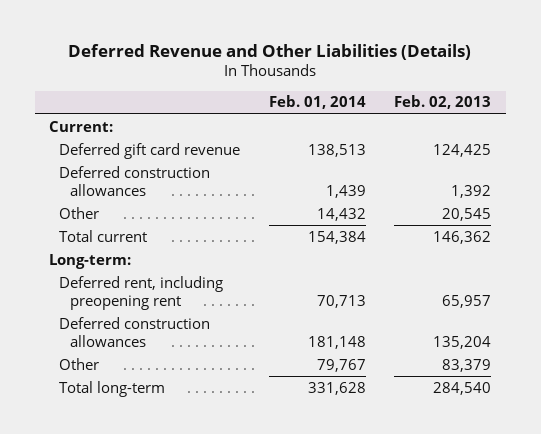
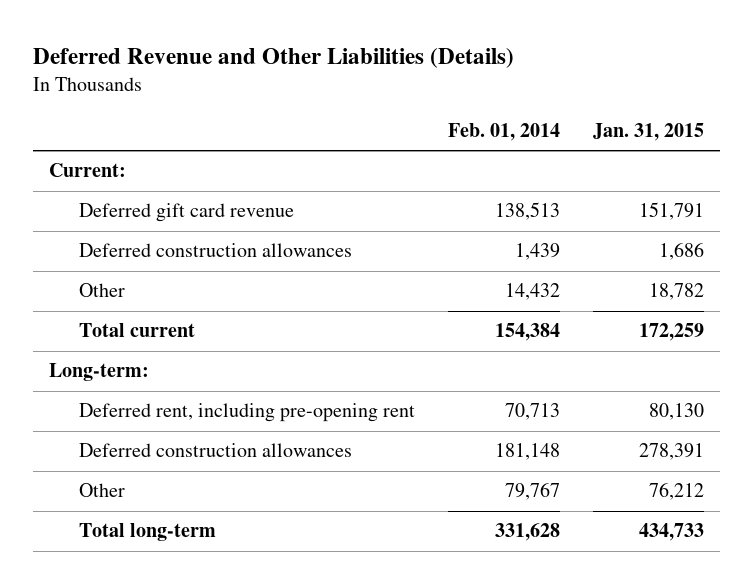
- | Feb. 01, 2014 | Feb. 02, 2013
+ | Feb. 01, 2014 | Jan. 31, 2015
- Deferred rent, including preopening rent | 70,713 | 65,957
+ Deferred rent, including pre-opening rent | 70,713 | 80,130

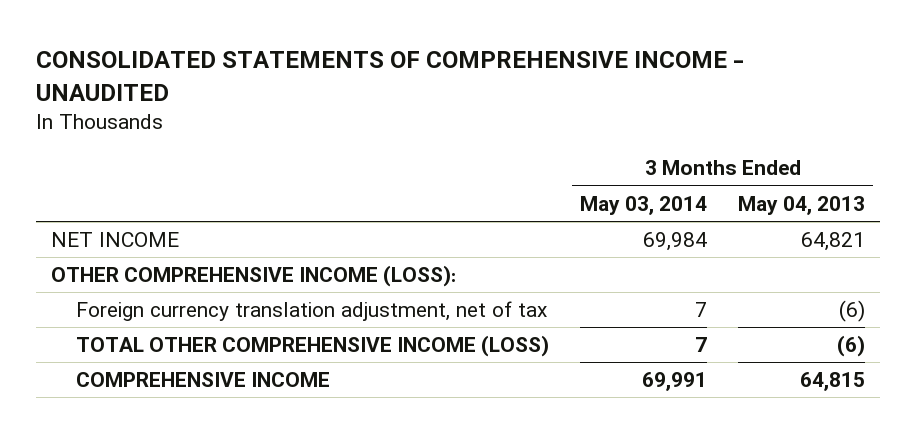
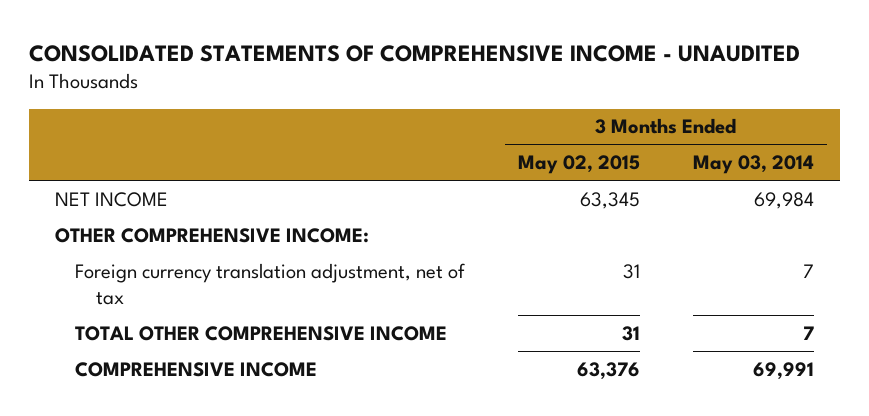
- | 3 Months Ended May 03, 2014 | 3 Months Ended May 04, 2013
+ | 3 Months Ended May 02, 2015 | 3 Months Ended May 03, 2014
- OTHER COMPREHENSIVE INCOME (LOSS):
+ OTHER COMPREHENSIVE INCOME:
- TOTAL OTHER COMPREHENSIVE INCOME (LOSS) | 7 | (6)
+ TOTAL OTHER COMPREHENSIVE INCOME | 31 | 7

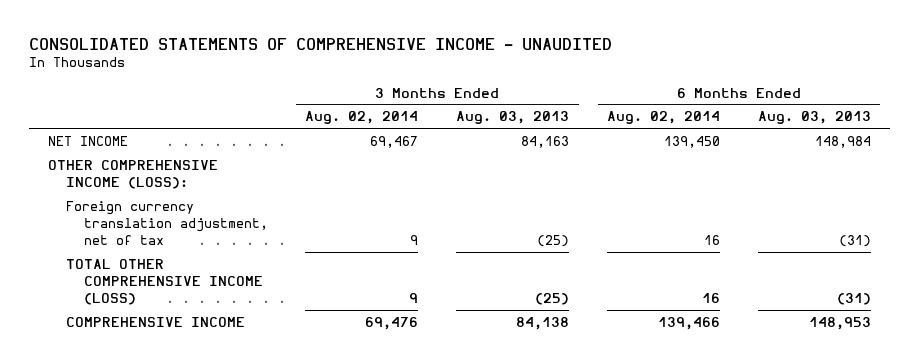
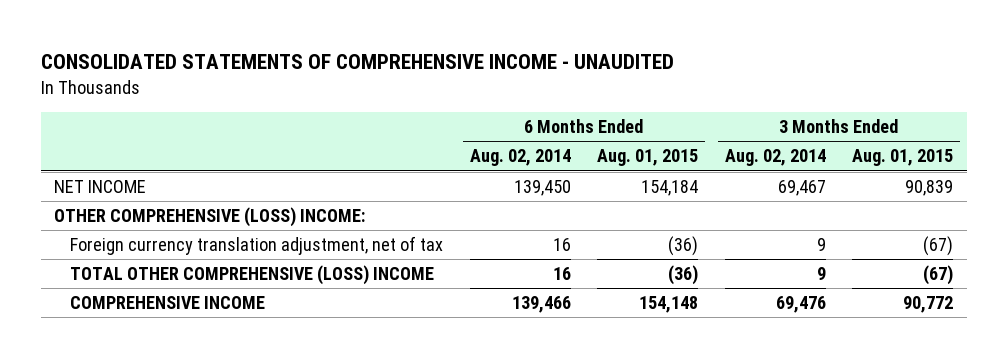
- | 3 Months Ended Aug. 02, 2014 | 3 Months Ended Aug. 03, 2013 | 6 Months Ended Aug. 02, 2014 | 6 Months Ended Aug. 03, 2013
+ | 6 Months Ended Aug. 02, 2014 | 6 Months Ended Aug. 01, 2015 | 3 Months Ended Aug. 02, 2014 | 3 Months Ended Aug. 01, 2015
- OTHER COMPREHENSIVE INCOME (LOSS):
+ OTHER COMPREHENSIVE (LOSS) INCOME:
- TOTAL OTHER COMPREHENSIVE INCOME (LOSS) | 9 | (25) | 16 | (31)
+ TOTAL OTHER COMPREHENSIVE (LOSS) INCOME | 16 | (36) | 9 | (67)

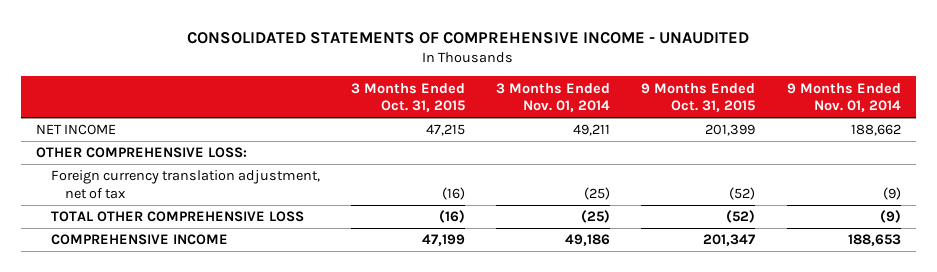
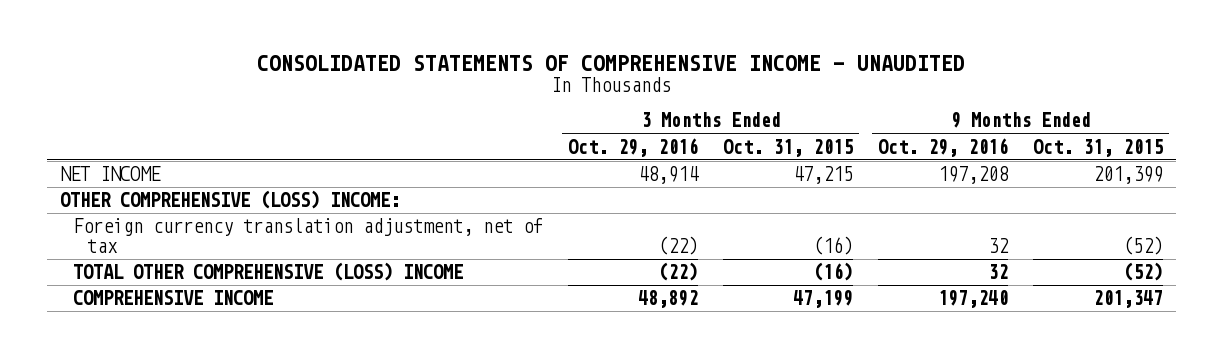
- | 3 Months Ended Oct. 31, 2015 | 3 Months Ended Nov. 01, 2014 | 9 Months Ended Oct. 31, 2015 | 9 Months Ended Nov. 01, 2014
+ | 3 Months Ended Oct. 29, 2016 | 3 Months Ended Oct. 31, 2015 | 9 Months Ended Oct. 29, 2016 | 9 Months Ended Oct. 31, 2015
- OTHER COMPREHENSIVE LOSS:
+ OTHER COMPREHENSIVE (LOSS) INCOME:
- TOTAL OTHER COMPREHENSIVE LOSS | (16) | (25) | (52) | (9)
+ TOTAL OTHER COMPREHENSIVE (LOSS) INCOME | (22) | (16) | 32 | (52)

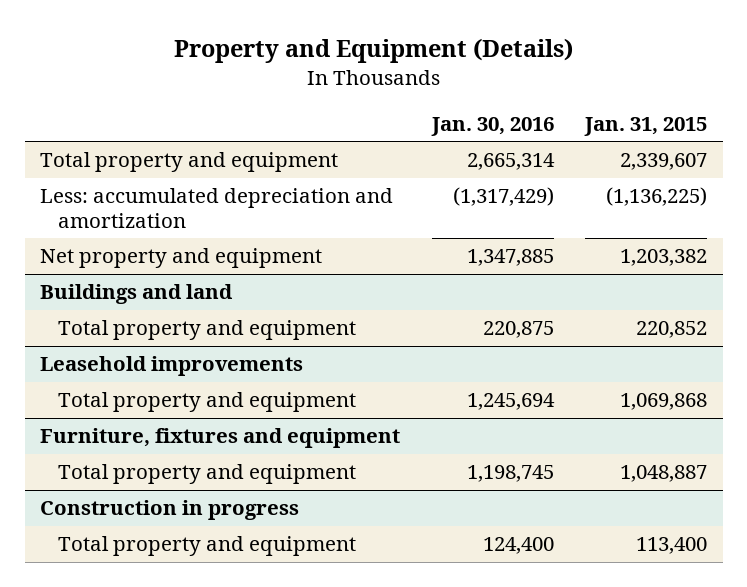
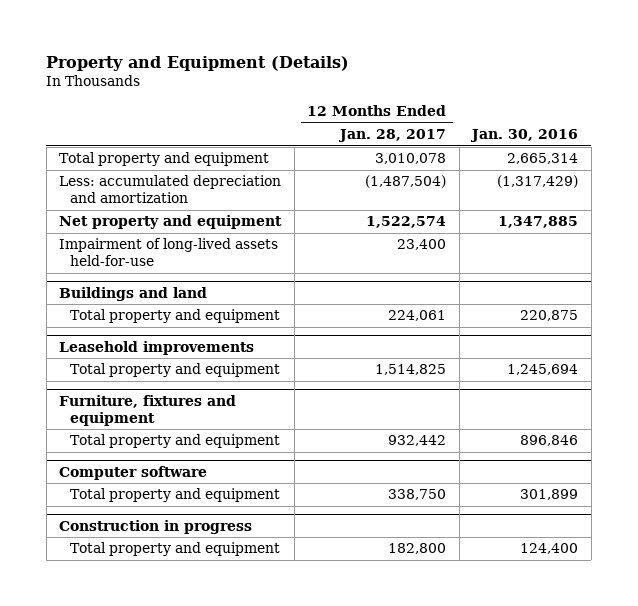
- | Jan. 30, 2016 | Jan. 31, 2015
+ | 12 Months Ended Jan. 28, 2017 | Jan. 30, 2016
+ Impairment of long-lived assets held-for-use | 23,400 |
@ Furniture, fixtures and equipment
- Total property and equipment | 1,198,745 | 1,048,887
+ Total property and equipment | 932,442 | 896,846
+ Computer software
+ Total property and equipment | 338,750 | 301,899

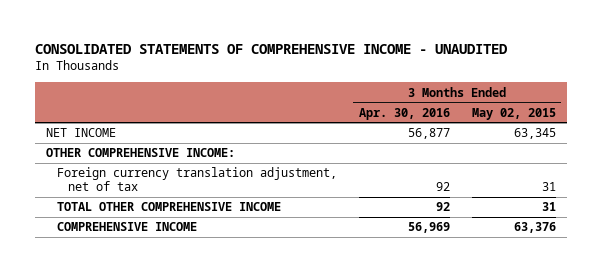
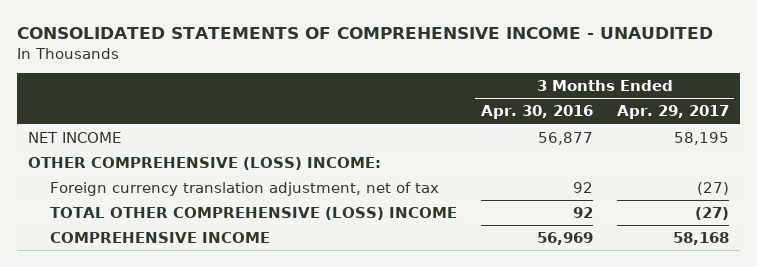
- | 3 Months Ended Apr. 30, 2016 | 3 Months Ended May 02, 2015
+ | 3 Months Ended Apr. 30, 2016 | 3 Months Ended Apr. 29, 2017
- OTHER COMPREHENSIVE INCOME:
+ OTHER COMPREHENSIVE (LOSS) INCOME:
- TOTAL OTHER COMPREHENSIVE INCOME | 92 | 31
+ TOTAL OTHER COMPREHENSIVE (LOSS) INCOME | 92 | (27)

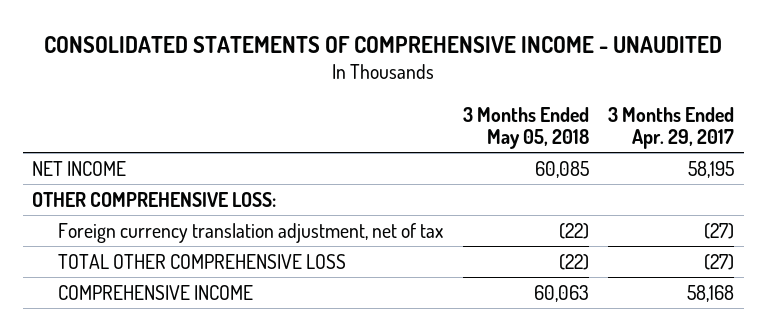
- | 3 Months Ended Apr. 30, 2016 | 3 Months Ended Apr. 29, 2017
+ | 3 Months Ended May 05, 2018 | 3 Months Ended Apr. 29, 2017
- OTHER COMPREHENSIVE (LOSS) INCOME:
+ OTHER COMPREHENSIVE LOSS:
- TOTAL OTHER COMPREHENSIVE (LOSS) INCOME | 92 | (27)
+ TOTAL OTHER COMPREHENSIVE LOSS | (22) | (27)

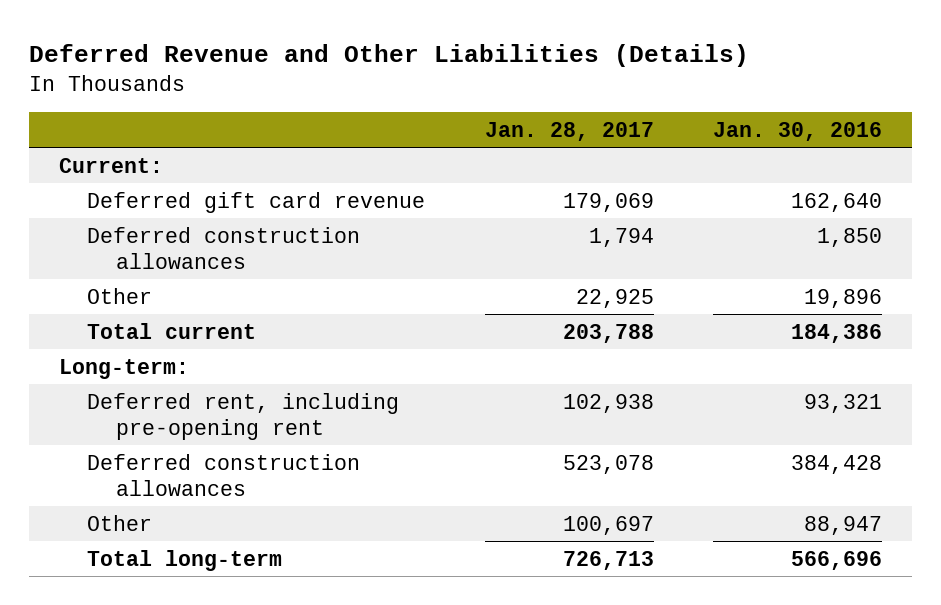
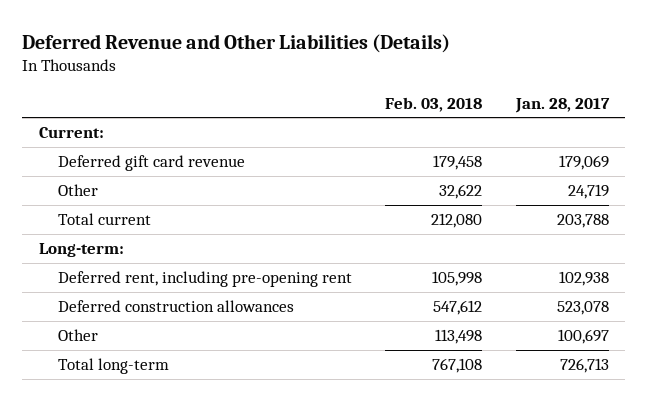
- | Jan. 28, 2017 | Jan. 30, 2016
+ | Feb. 03, 2018 | Jan. 28, 2017
- Deferred construction allowances | 1,794 | 1,850
- Other | 22,925 | 19,896
+ Other | 32,622 | 24,719

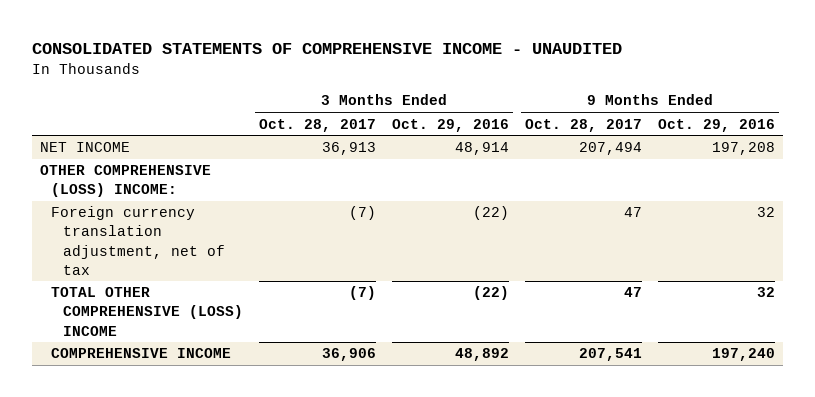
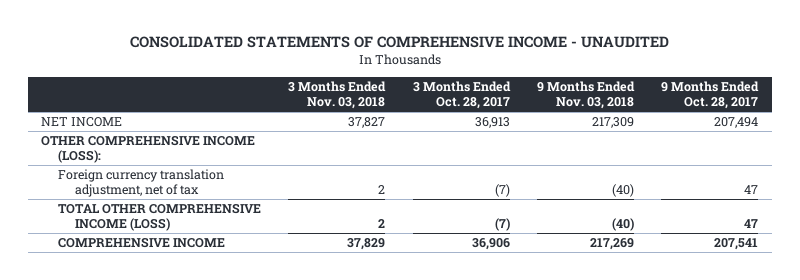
- | 3 Months Ended Oct. 28, 2017 | 3 Months Ended Oct. 29, 2016 | 9 Months Ended Oct. 28, 2017 | 9 Months Ended Oct. 29, 2016
+ | 3 Months Ended Nov. 03, 2018 | 3 Months Ended Oct. 28, 2017 | 9 Months Ended Nov. 03, 2018 | 9 Months Ended Oct. 28, 2017
- OTHER COMPREHENSIVE (LOSS) INCOME:
+ OTHER COMPREHENSIVE INCOME (LOSS):
- TOTAL OTHER COMPREHENSIVE (LOSS) INCOME | (7) | (22) | 47 | 32
+ TOTAL OTHER COMPREHENSIVE INCOME (LOSS) | 2 | (7) | (40) | 47

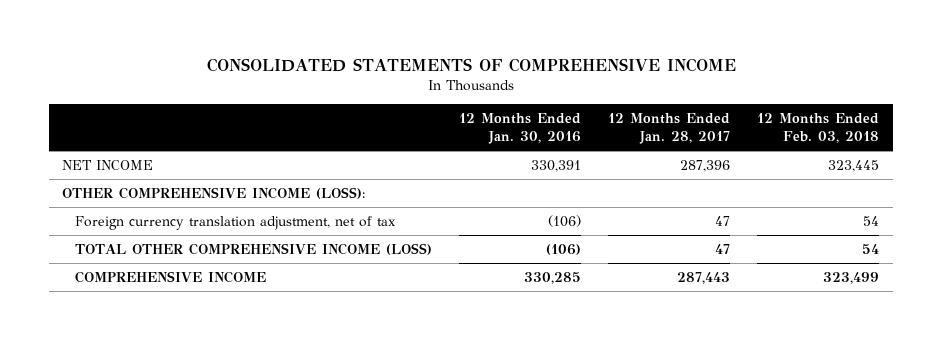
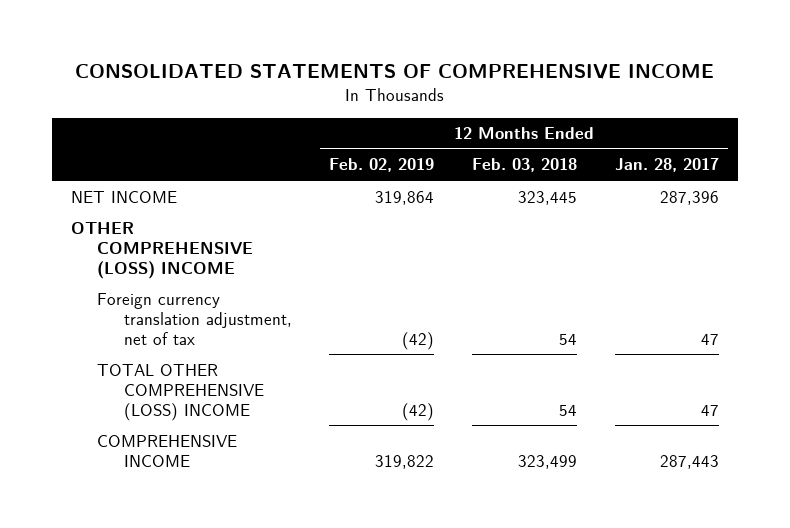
- | 12 Months Ended Jan. 30, 2016 | 12 Months Ended Jan. 28, 2017 | 12 Months Ended Feb. 03, 2018
+ | 12 Months Ended Feb. 02, 2019 | 12 Months Ended Feb. 03, 2018 | 12 Months Ended Jan. 28, 2017
- OTHER COMPREHENSIVE INCOME (LOSS):
+ OTHER COMPREHENSIVE (LOSS) INCOME
- TOTAL OTHER COMPREHENSIVE INCOME (LOSS) | (106) | 47 | 54
+ TOTAL OTHER COMPREHENSIVE (LOSS) INCOME | (42) | 54 | 47

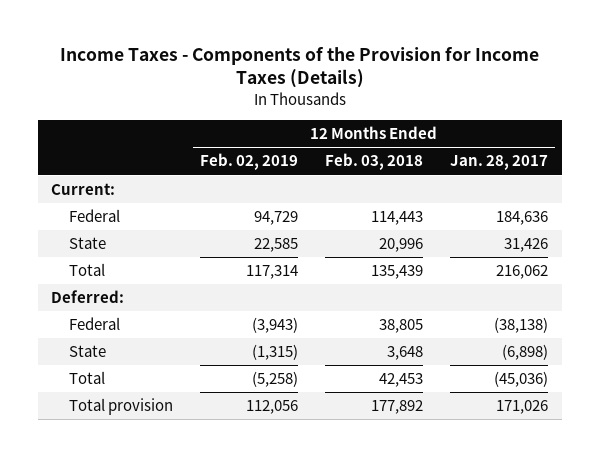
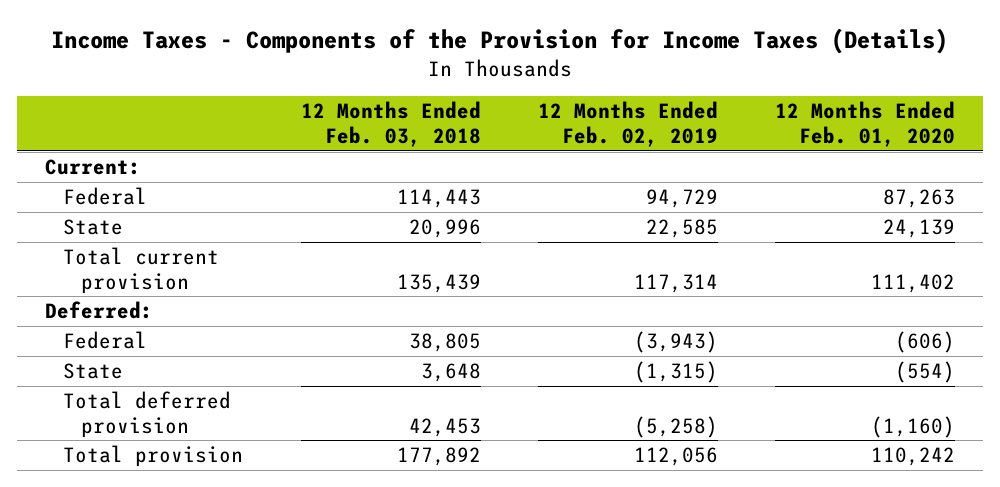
- | 12 Months Ended Feb. 02, 2019 | 12 Months Ended Feb. 03, 2018 | 12 Months Ended Jan. 28, 2017
+ | 12 Months Ended Feb. 03, 2018 | 12 Months Ended Feb. 02, 2019 | 12 Months Ended Feb. 01, 2020
- Total | 117,314 | 135,439 | 216,062
+ Total current provision | 135,439 | 117,314 | 111,402
- Total | (5,258) | 42,453 | (45,036)
+ Total deferred provision | 42,453 | (5,258) | (1,160)

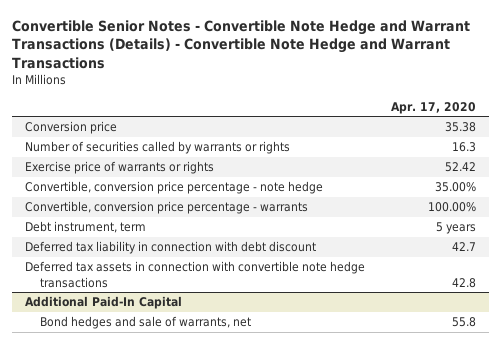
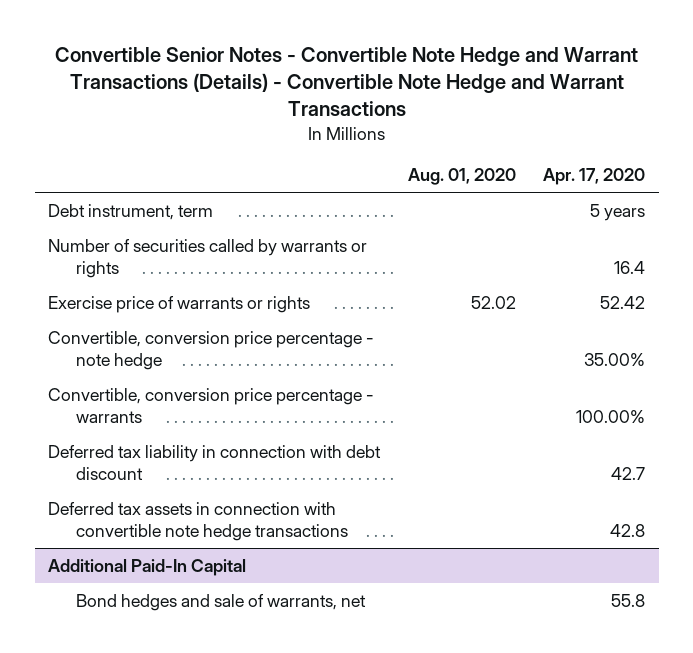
- | Apr. 17, 2020
+ | Aug. 01, 2020 | Apr. 17, 2020
- Conversion price | 35.38
- Number of securities called by warrants or rights | 16.3
moved up: Debt instrument, term | | 5 years
+ Number of securities called by warrants or rights | | 16.4

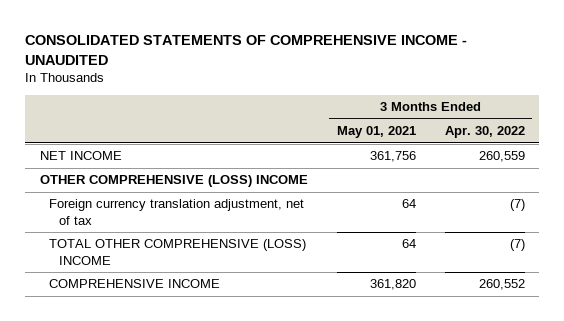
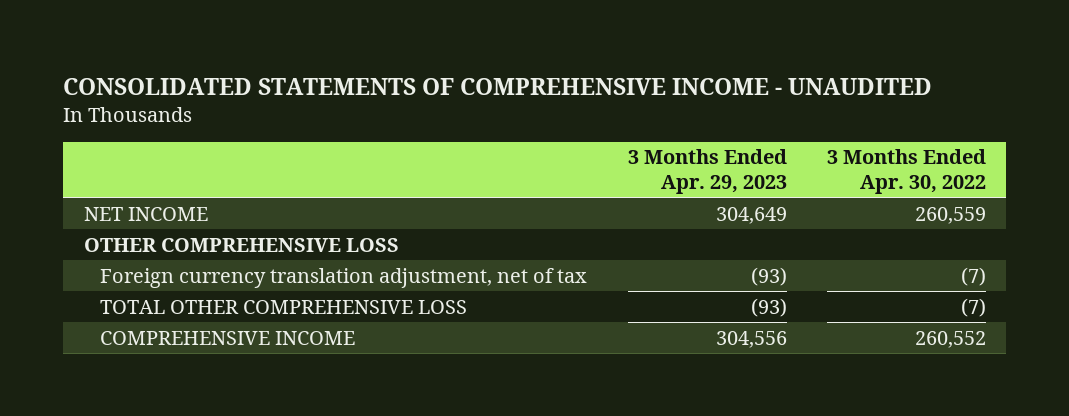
- | 3 Months Ended May 01, 2021 | 3 Months Ended Apr. 30, 2022
+ | 3 Months Ended Apr. 29, 2023 | 3 Months Ended Apr. 30, 2022
- OTHER COMPREHENSIVE (LOSS) INCOME
+ OTHER COMPREHENSIVE LOSS
- TOTAL OTHER COMPREHENSIVE (LOSS) INCOME | 64 | (7)
+ TOTAL OTHER COMPREHENSIVE LOSS | (93) | (7)

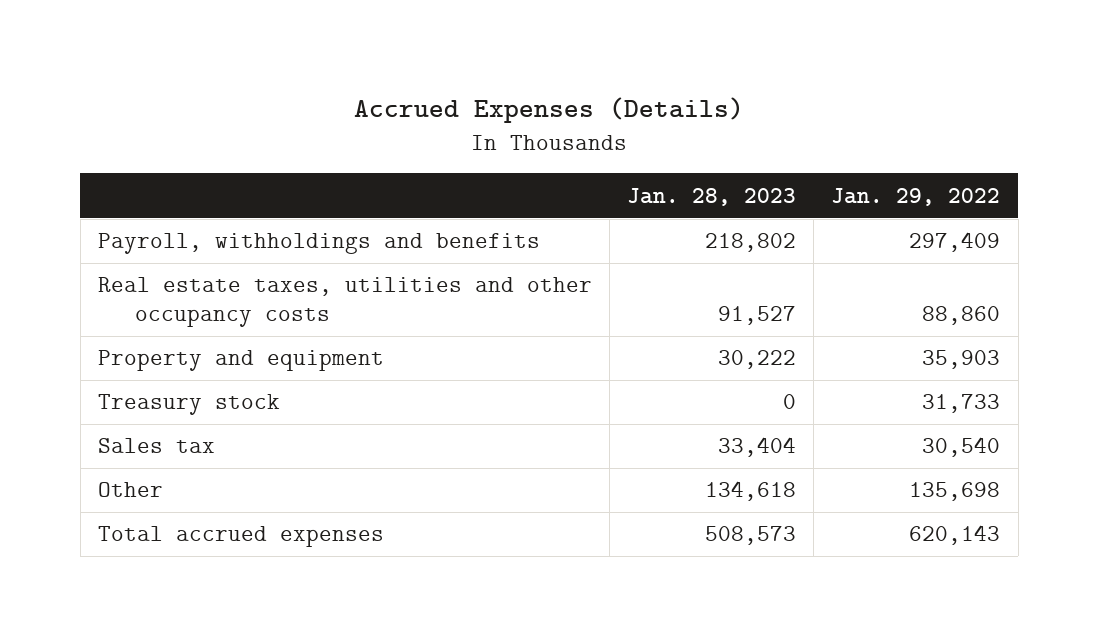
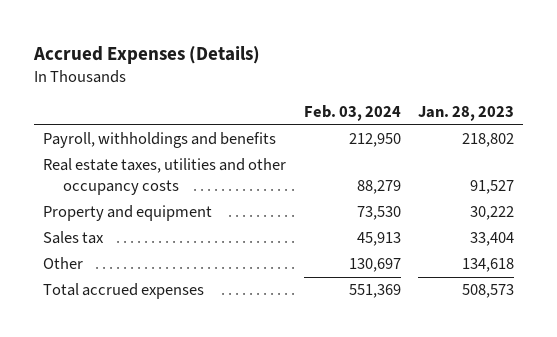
- | Jan. 28, 2023 | Jan. 29, 2022
+ | Feb. 03, 2024 | Jan. 28, 2023
- Treasury stock | 0 | 31,733

